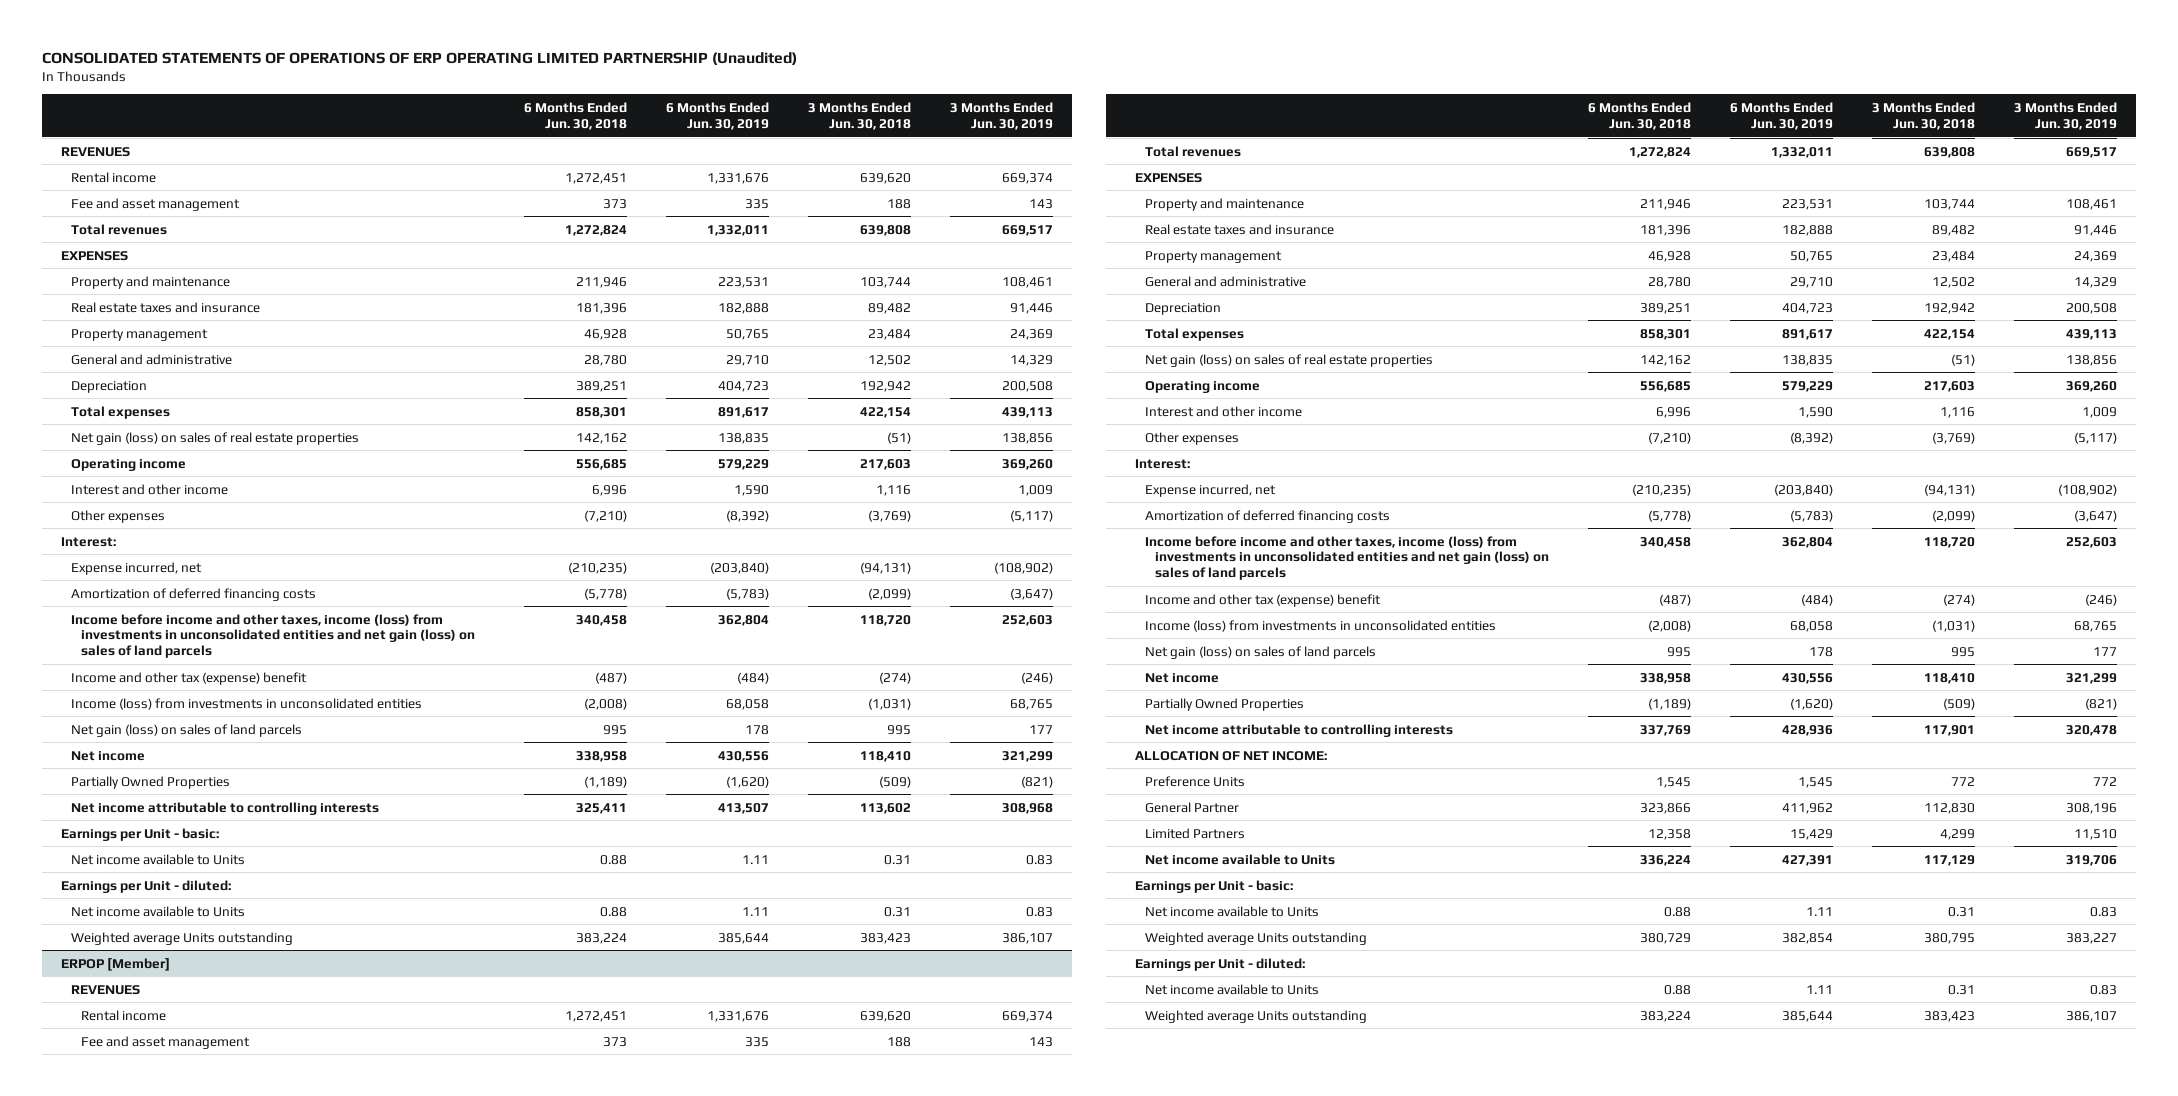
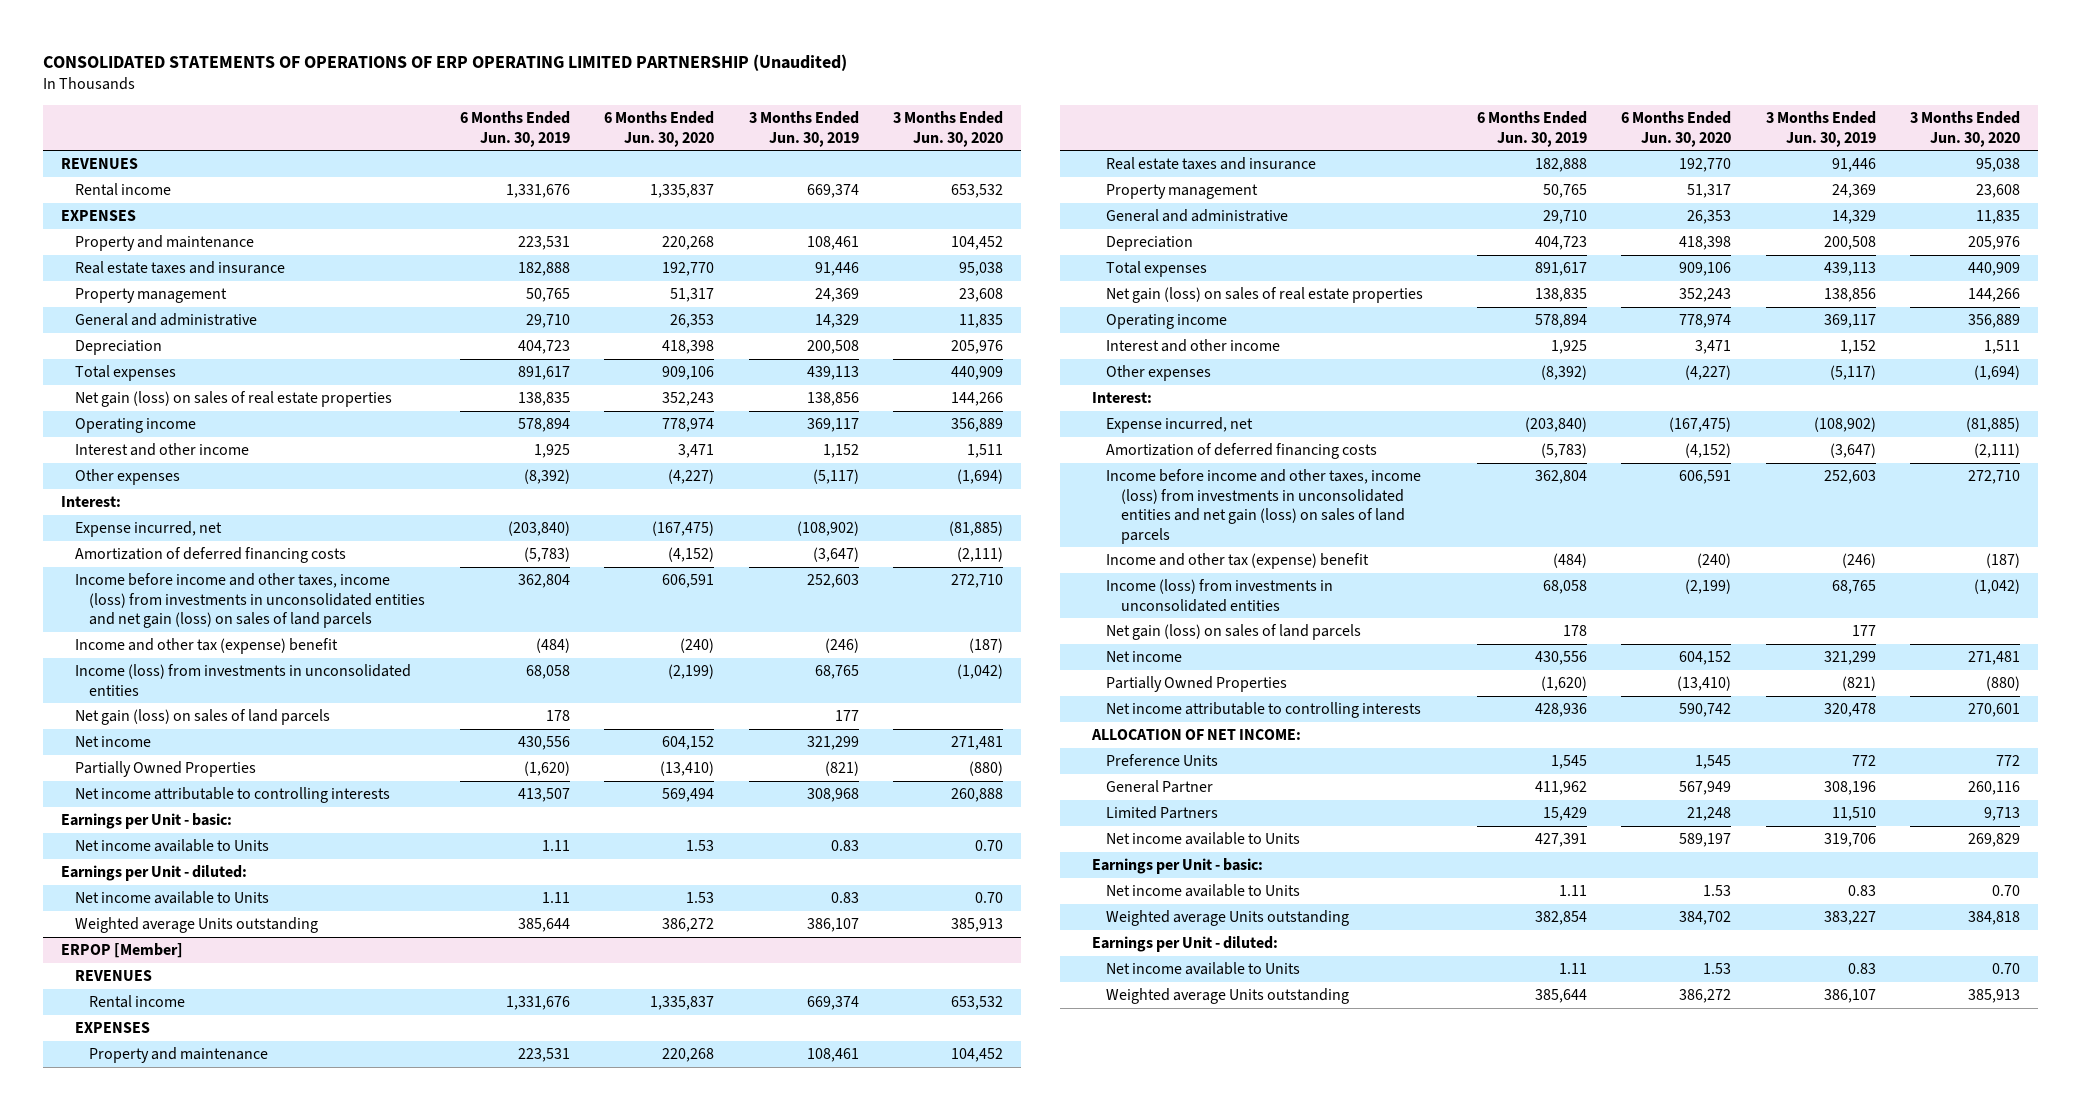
- | 6 Months Ended Jun. 30, 2018 | 6 Months Ended Jun. 30, 2019 | 3 Months Ended Jun. 30, 2018 | 3 Months Ended Jun. 30, 2019
+ | 6 Months Ended Jun. 30, 2019 | 6 Months Ended Jun. 30, 2020 | 3 Months Ended Jun. 30, 2019 | 3 Months Ended Jun. 30, 2020
- Fee and asset management | 373 | 335 | 188 | 143
- Total revenues | 1,272,824 | 1,332,011 | 639,808 | 669,517
- Operating income | 556,685 | 579,229 | 217,603 | 369,260
- Interest and other income | 6,996 | 1,590 | 1,116 | 1,009
+ Operating income | 578,894 | 778,974 | 369,117 | 356,889
+ Interest and other income | 1,925 | 3,471 | 1,152 | 1,511
@ ERPOP [Member]
- Fee and asset management | 373 | 335 | 188 | 143
- Total revenues | 1,272,824 | 1,332,011 | 639,808 | 669,517
- Operating income | 556,685 | 579,229 | 217,603 | 369,260
- Interest and other income | 6,996 | 1,590 | 1,116 | 1,009
+ Operating income | 578,894 | 778,974 | 369,117 | 356,889
+ Interest and other income | 1,925 | 3,471 | 1,152 | 1,511

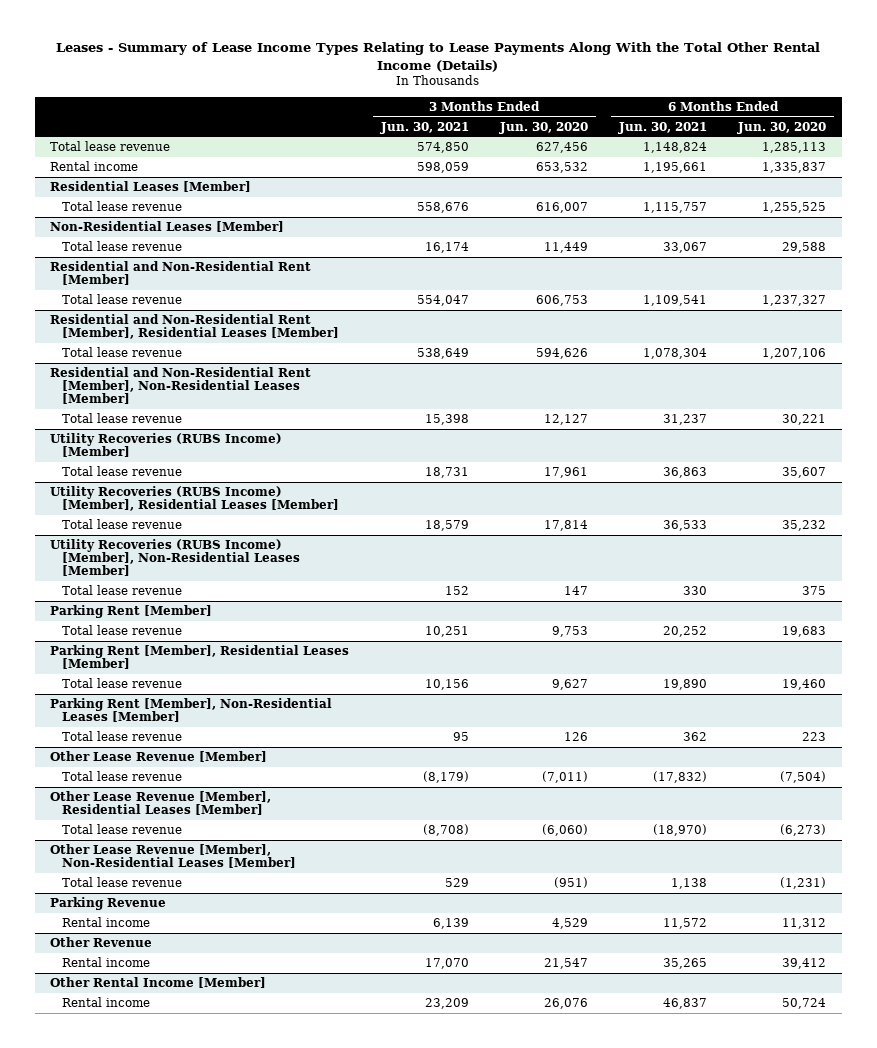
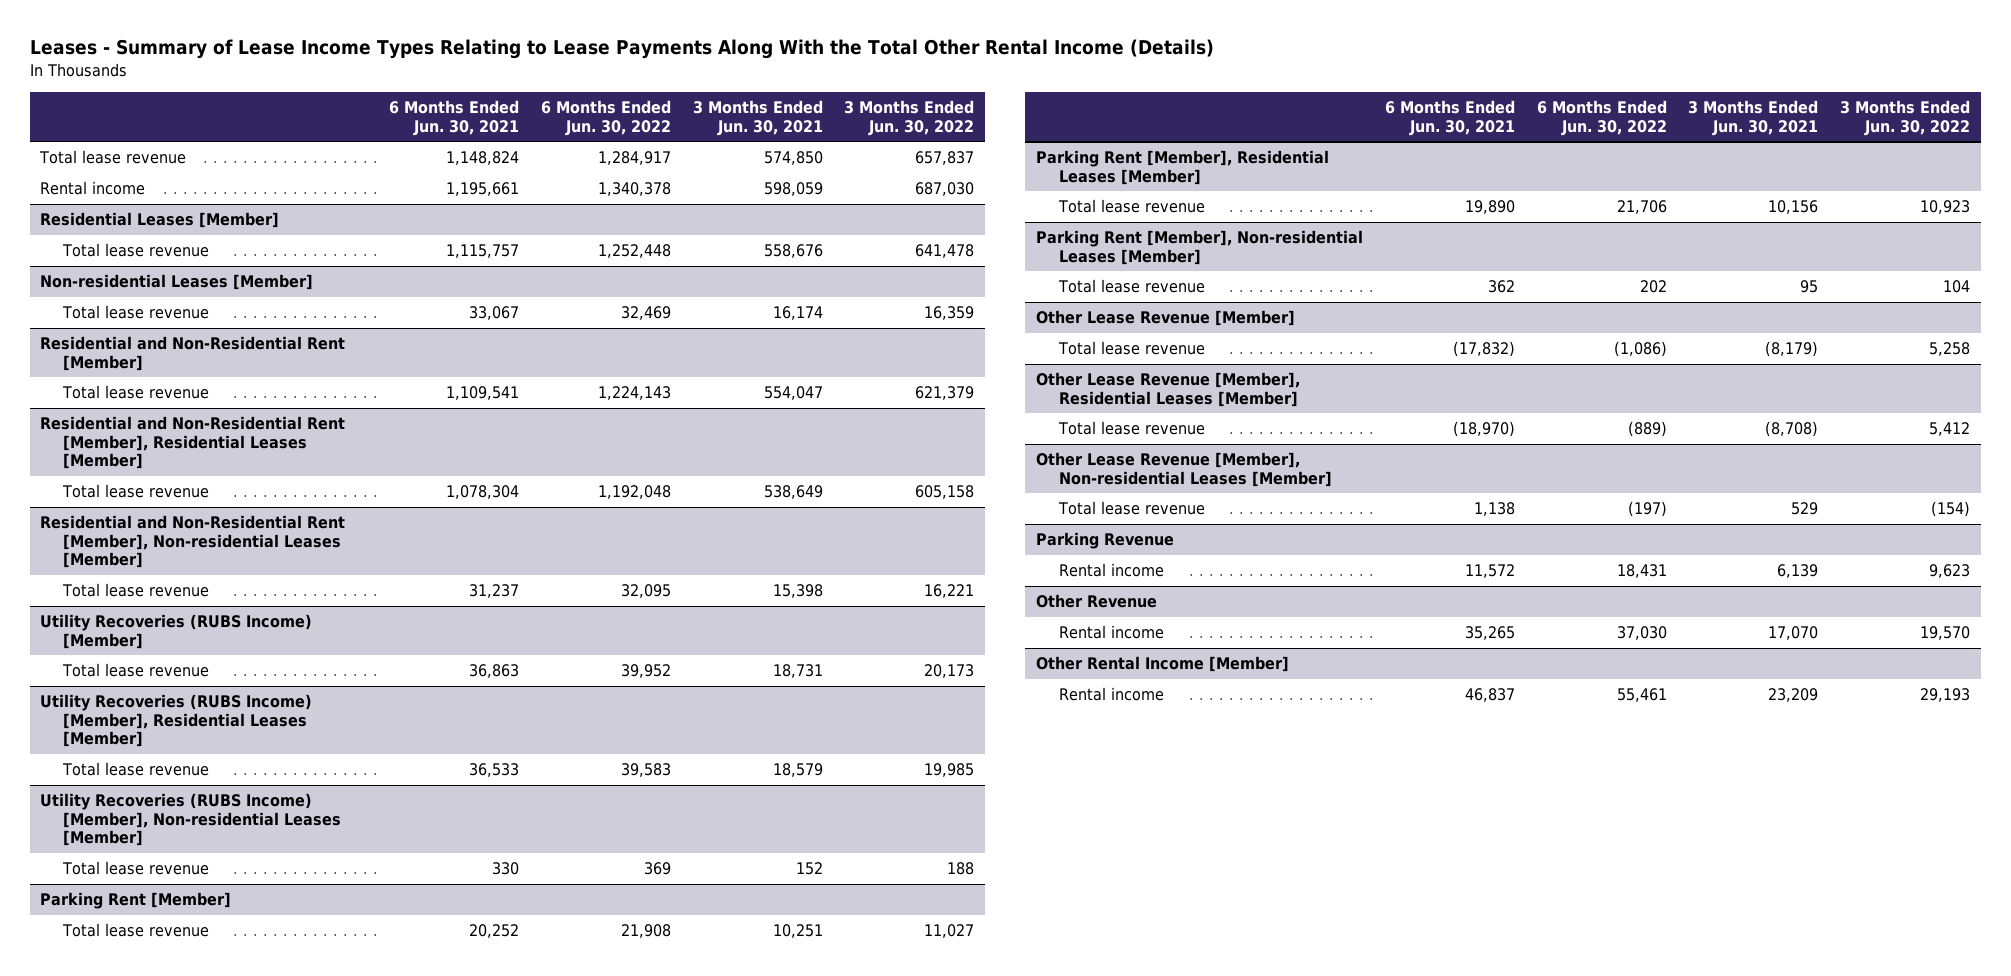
- | 3 Months Ended Jun. 30, 2021 | 3 Months Ended Jun. 30, 2020 | 6 Months Ended Jun. 30, 2021 | 6 Months Ended Jun. 30, 2020
+ | 6 Months Ended Jun. 30, 2021 | 6 Months Ended Jun. 30, 2022 | 3 Months Ended Jun. 30, 2021 | 3 Months Ended Jun. 30, 2022
- Non-Residential Leases [Member]
+ Non-residential Leases [Member]
- Residential and Non-Residential Rent [Member], Non-Residential Leases [Member]
+ Residential and Non-Residential Rent [Member], Non-residential Leases [Member]
- Utility Recoveries (RUBS Income) [Member], Non-Residential Leases [Member]
+ Utility Recoveries (RUBS Income) [Member], Non-residential Leases [Member]
- Parking Rent [Member], Non-Residential Leases [Member]
+ Parking Rent [Member], Non-residential Leases [Member]
- Other Lease Revenue [Member], Non-Residential Leases [Member]
+ Other Lease Revenue [Member], Non-residential Leases [Member]

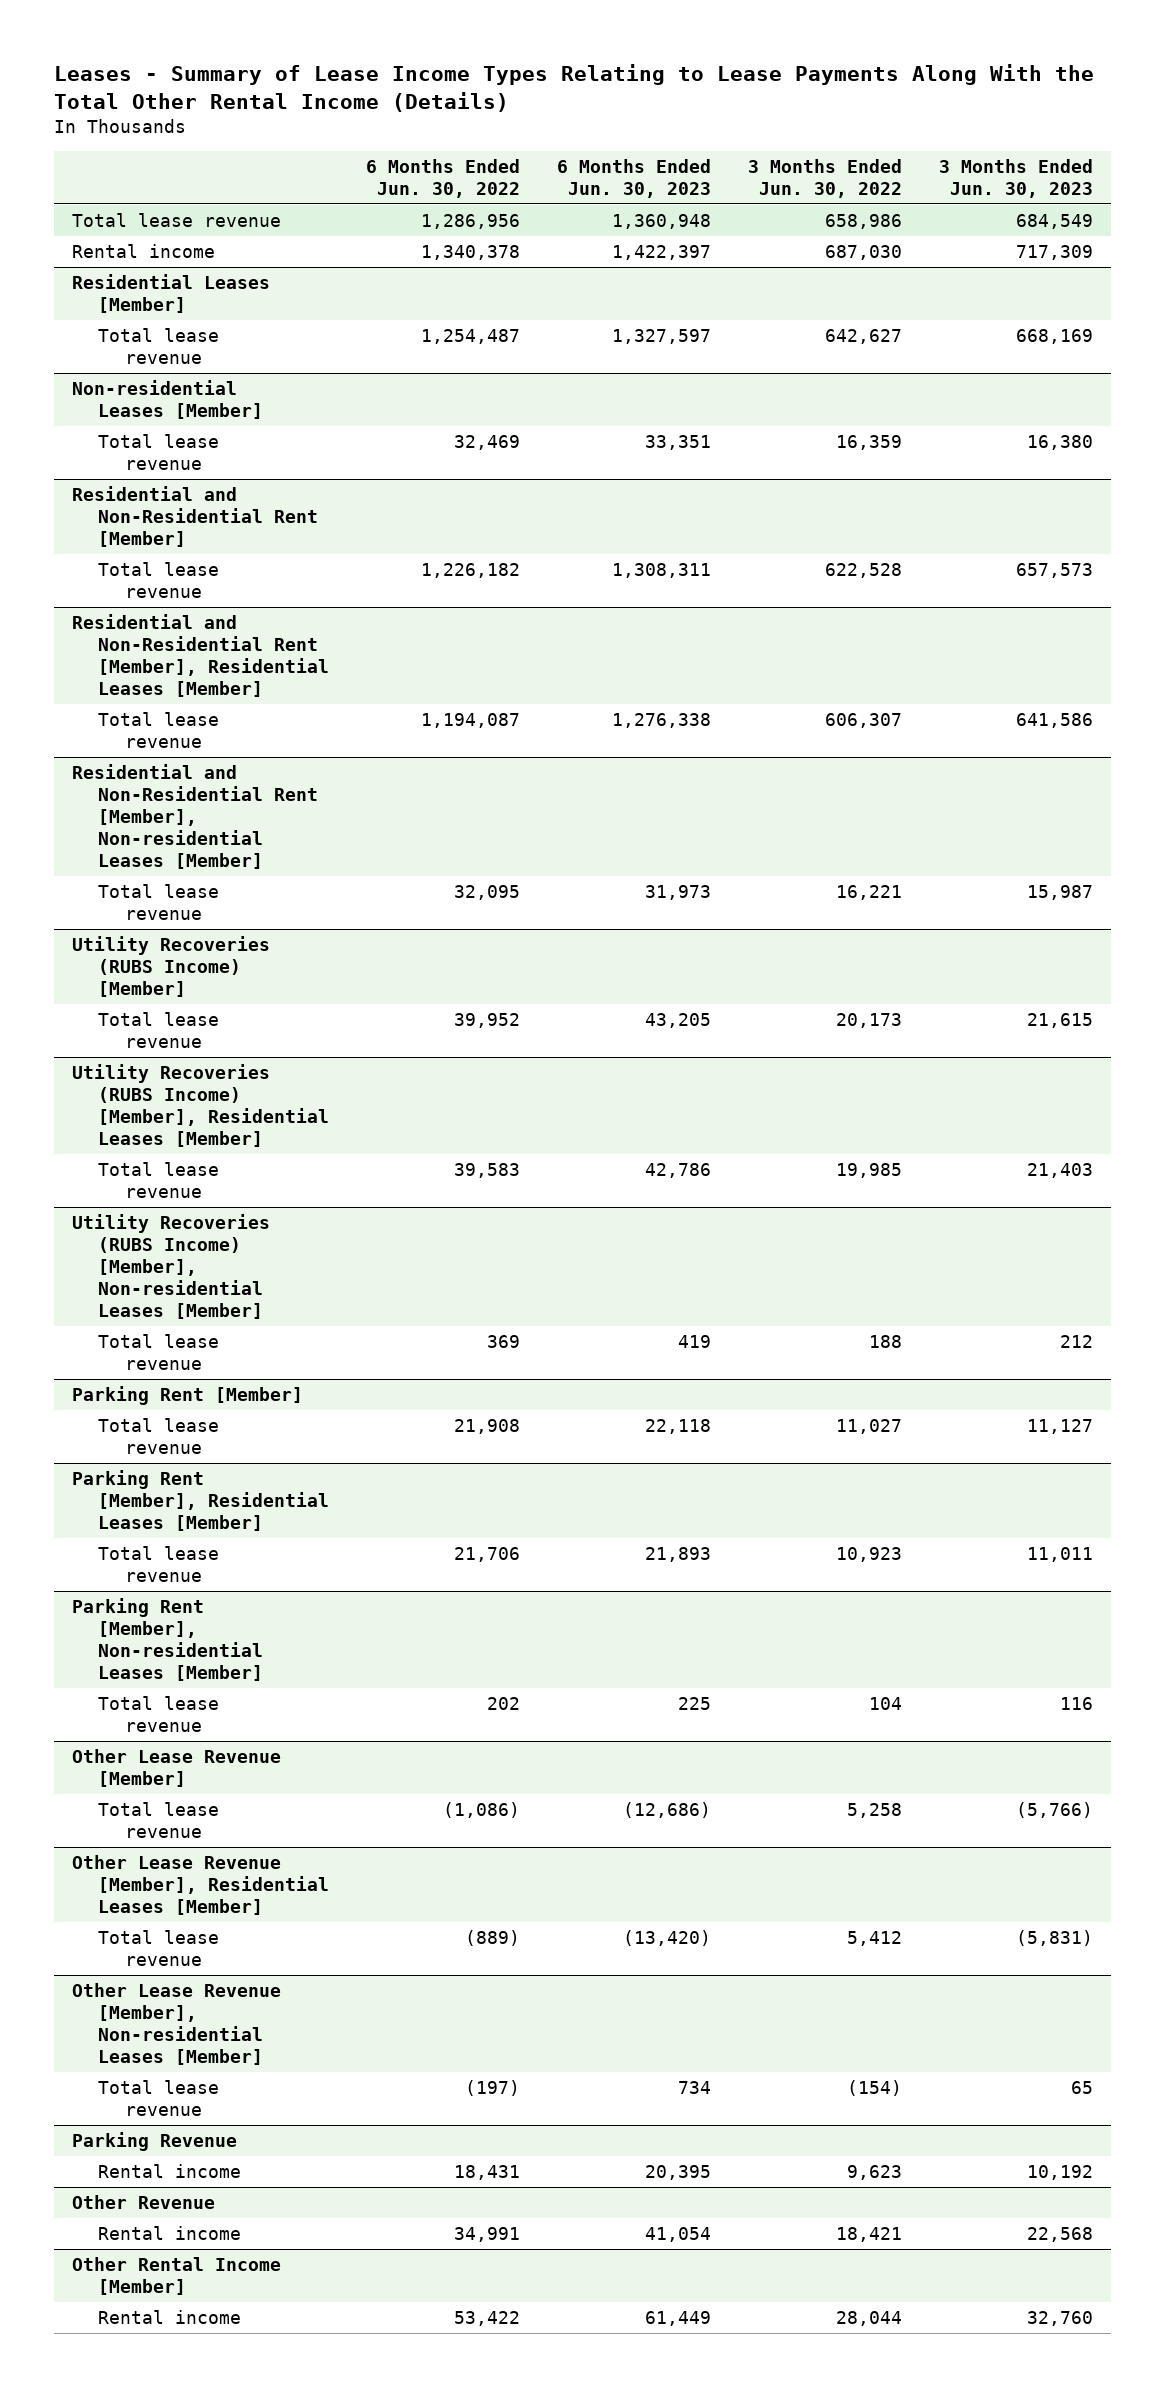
- | 6 Months Ended Jun. 30, 2021 | 6 Months Ended Jun. 30, 2022 | 3 Months Ended Jun. 30, 2021 | 3 Months Ended Jun. 30, 2022
+ | 6 Months Ended Jun. 30, 2022 | 6 Months Ended Jun. 30, 2023 | 3 Months Ended Jun. 30, 2022 | 3 Months Ended Jun. 30, 2023
- Total lease revenue | 1,148,824 | 1,284,917 | 574,850 | 657,837
+ Total lease revenue | 1,286,956 | 1,360,948 | 658,986 | 684,549
@ Residential Leases [Member]
- Total lease revenue | 1,115,757 | 1,252,448 | 558,676 | 641,478
+ Total lease revenue | 1,254,487 | 1,327,597 | 642,627 | 668,169
@ Residential and Non-Residential Rent [Member]
- Total lease revenue | 1,109,541 | 1,224,143 | 554,047 | 621,379
+ Total lease revenue | 1,226,182 | 1,308,311 | 622,528 | 657,573
@ Residential and Non-Residential Rent [Member], Residential Leases [Member]
- Total lease revenue | 1,078,304 | 1,192,048 | 538,649 | 605,158
+ Total lease revenue | 1,194,087 | 1,276,338 | 606,307 | 641,586
@ Other Revenue
- Rental income | 35,265 | 37,030 | 17,070 | 19,570
+ Rental income | 34,991 | 41,054 | 18,421 | 22,568
@ Other Rental Income [Member]
- Rental income | 46,837 | 55,461 | 23,209 | 29,193
+ Rental income | 53,422 | 61,449 | 28,044 | 32,760

